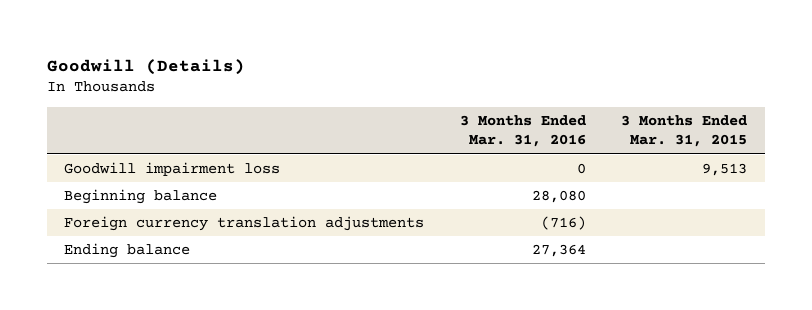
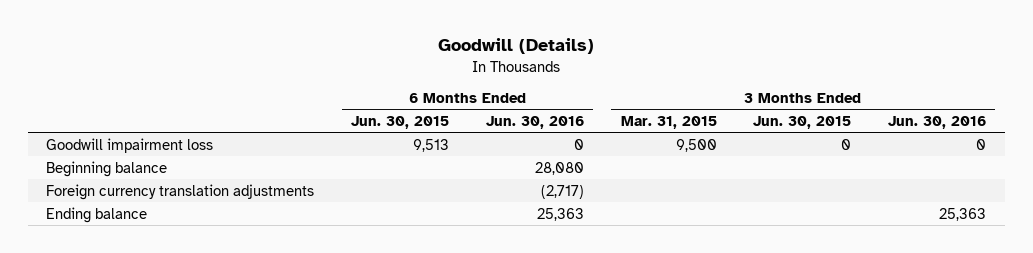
- | 3 Months Ended Mar. 31, 2016 | 3 Months Ended Mar. 31, 2015
+ | 6 Months Ended Jun. 30, 2015 | 6 Months Ended Jun. 30, 2016 | 3 Months Ended Mar. 31, 2015 | 3 Months Ended Jun. 30, 2015 | 3 Months Ended Jun. 30, 2016
- Goodwill impairment loss | 0 | 9,513
+ Goodwill impairment loss | 9,513 | 0 | 9,500 | 0 | 0

